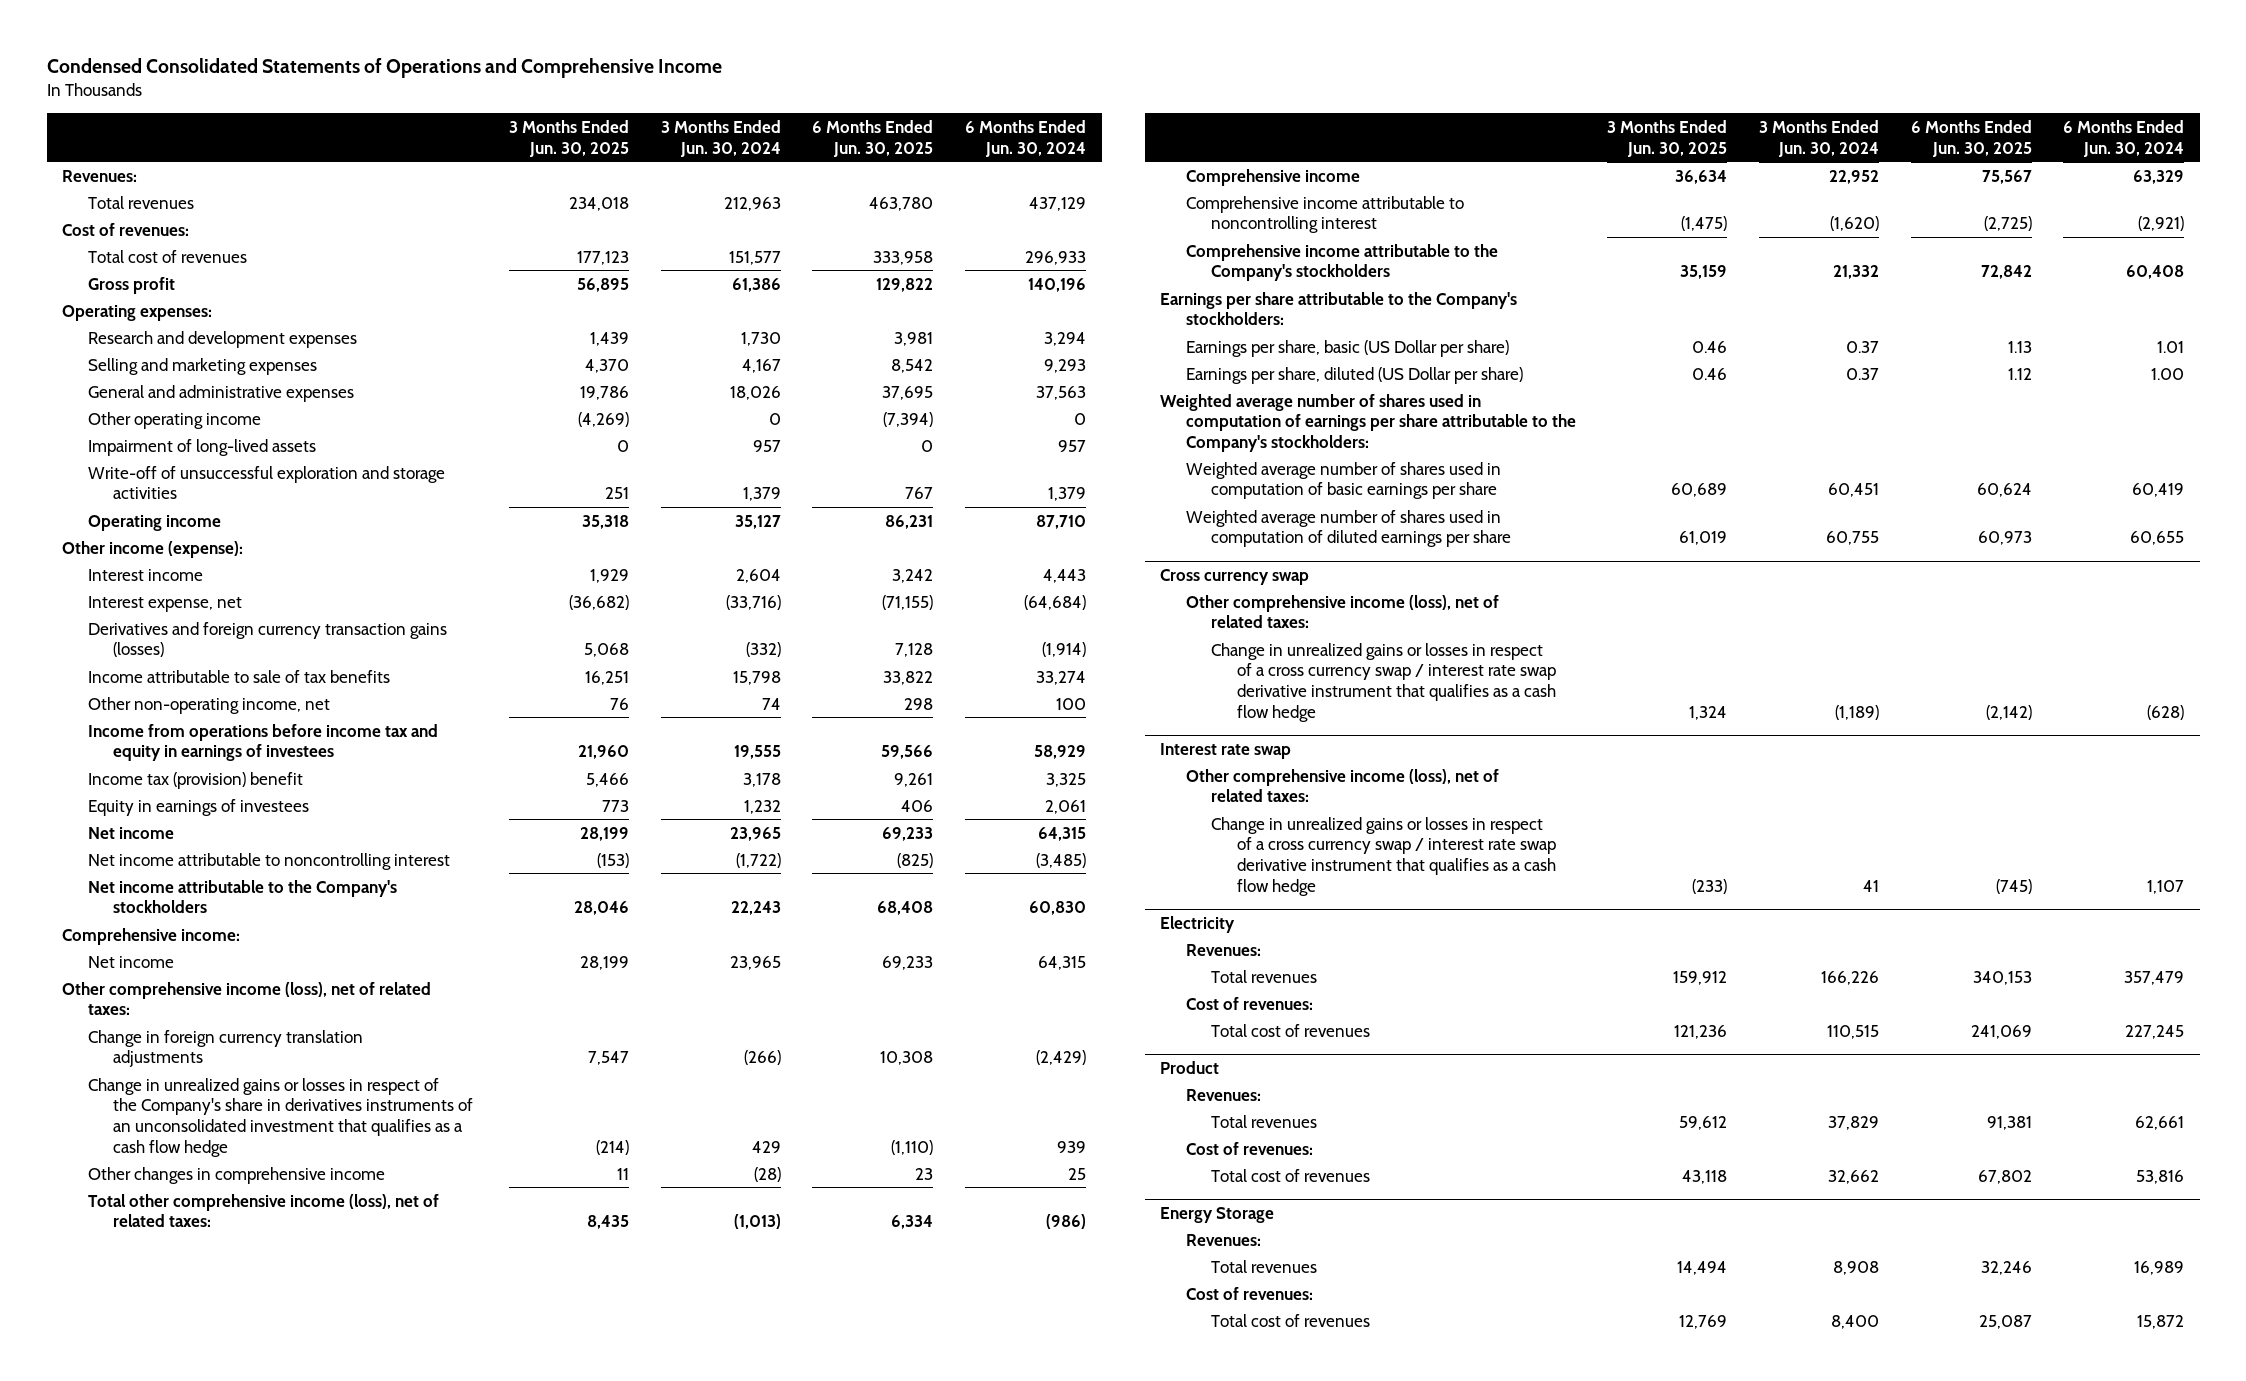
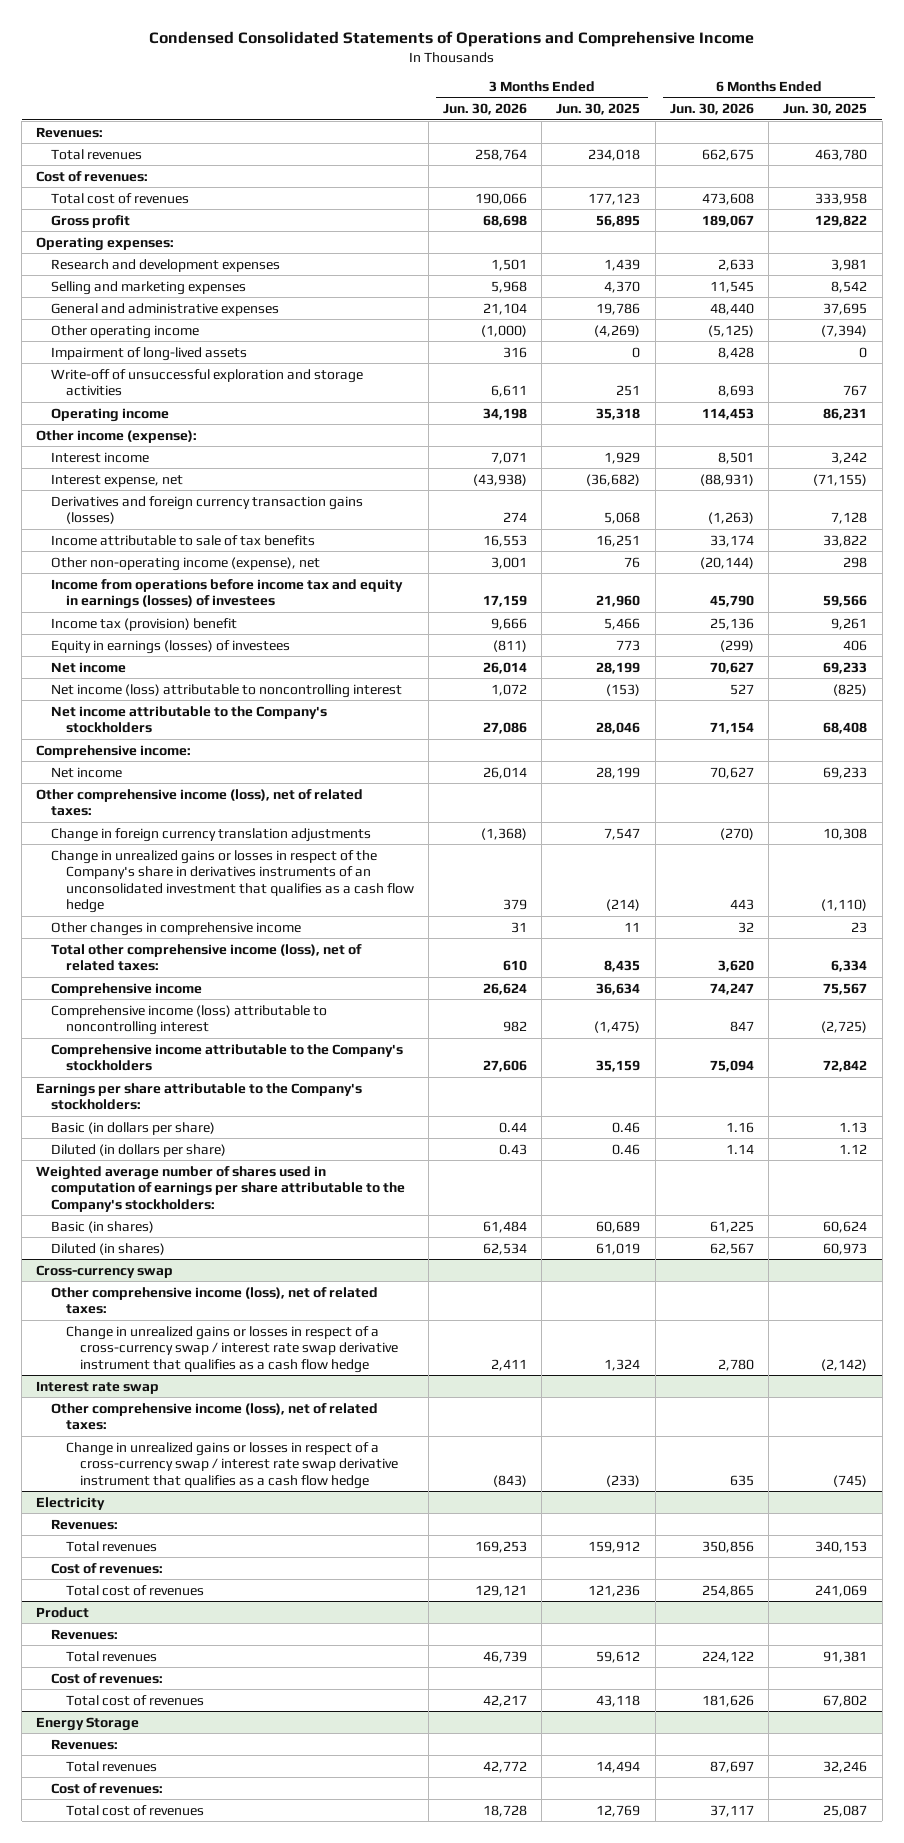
- | 3 Months Ended Jun. 30, 2025 | 3 Months Ended Jun. 30, 2024 | 6 Months Ended Jun. 30, 2025 | 6 Months Ended Jun. 30, 2024
+ | 3 Months Ended Jun. 30, 2026 | 3 Months Ended Jun. 30, 2025 | 6 Months Ended Jun. 30, 2026 | 6 Months Ended Jun. 30, 2025
- Other non-operating income, net | 76 | 74 | 298 | 100
- Income from operations before income tax and equity in earnings of investees | 21,960 | 19,555 | 59,566 | 58,929
+ Other non-operating income (expense), net | 3,001 | 76 | (20,144) | 298
+ Income from operations before income tax and equity in earnings (losses) of investees | 17,159 | 21,960 | 45,790 | 59,566
- Equity in earnings of investees | 773 | 1,232 | 406 | 2,061
+ Equity in earnings (losses) of investees | (811) | 773 | (299) | 406
- Net income attributable to noncontrolling interest | (153) | (1,722) | (825) | (3,485)
+ Net income (loss) attributable to noncontrolling interest | 1,072 | (153) | 527 | (825)
- Comprehensive income attributable to noncontrolling interest | (1,475) | (1,620) | (2,725) | (2,921)
+ Comprehensive income (loss) attributable to noncontrolling interest | 982 | (1,475) | 847 | (2,725)
- Earnings per share, basic (US Dollar per share) | 0.46 | 0.37 | 1.13 | 1.01
- Earnings per share, diluted (US Dollar per share) | 0.46 | 0.37 | 1.12 | 1.00
+ Basic (in dollars per share) | 0.44 | 0.46 | 1.16 | 1.13
+ Diluted (in dollars per share) | 0.43 | 0.46 | 1.14 | 1.12
- Weighted average number of shares used in computation of basic earnings per share | 60,689 | 60,451 | 60,624 | 60,419
- Weighted average number of shares used in computation of diluted earnings per share | 61,019 | 60,755 | 60,973 | 60,655
- Cross currency swap
+ Basic (in shares) | 61,484 | 60,689 | 61,225 | 60,624
+ Diluted (in shares) | 62,534 | 61,019 | 62,567 | 60,973
+ Cross-currency swap
- Change in unrealized gains or losses in respect of a cross currency swap / interest rate swap derivative instrument that qualifies as a cash flow hedge | 1,324 | (1,189) | (2,142) | (628)
+ Change in unrealized gains or losses in respect of a cross-currency swap / interest rate swap derivative instrument that qualifies as a cash flow hedge | 2,411 | 1,324 | 2,780 | (2,142)
@ Interest rate swap
- Change in unrealized gains or losses in respect of a cross currency swap / interest rate swap derivative instrument that qualifies as a cash flow hedge | (233) | 41 | (745) | 1,107
+ Change in unrealized gains or losses in respect of a cross-currency swap / interest rate swap derivative instrument that qualifies as a cash flow hedge | (843) | (233) | 635 | (745)

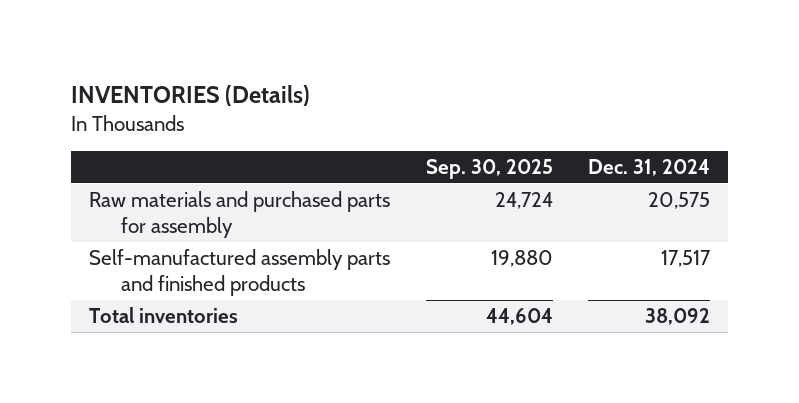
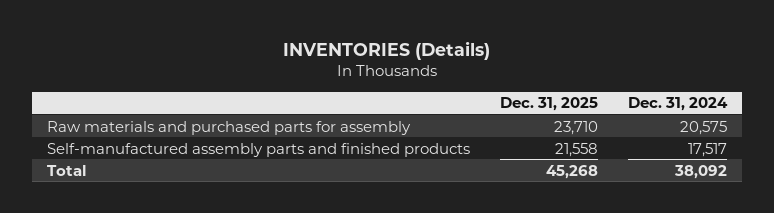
- | Sep. 30, 2025 | Dec. 31, 2024
+ | Dec. 31, 2025 | Dec. 31, 2024
- Total inventories | 44,604 | 38,092
+ Total | 45,268 | 38,092

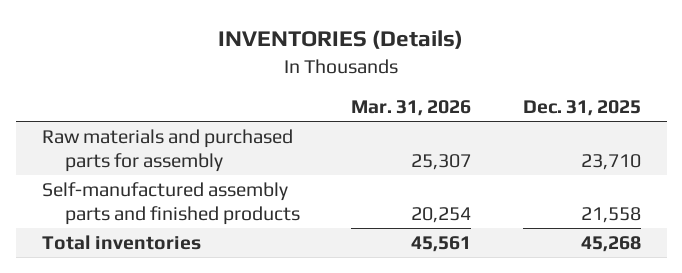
- | Dec. 31, 2025 | Dec. 31, 2024
+ | Mar. 31, 2026 | Dec. 31, 2025
- Total | 45,268 | 38,092
+ Total inventories | 45,561 | 45,268

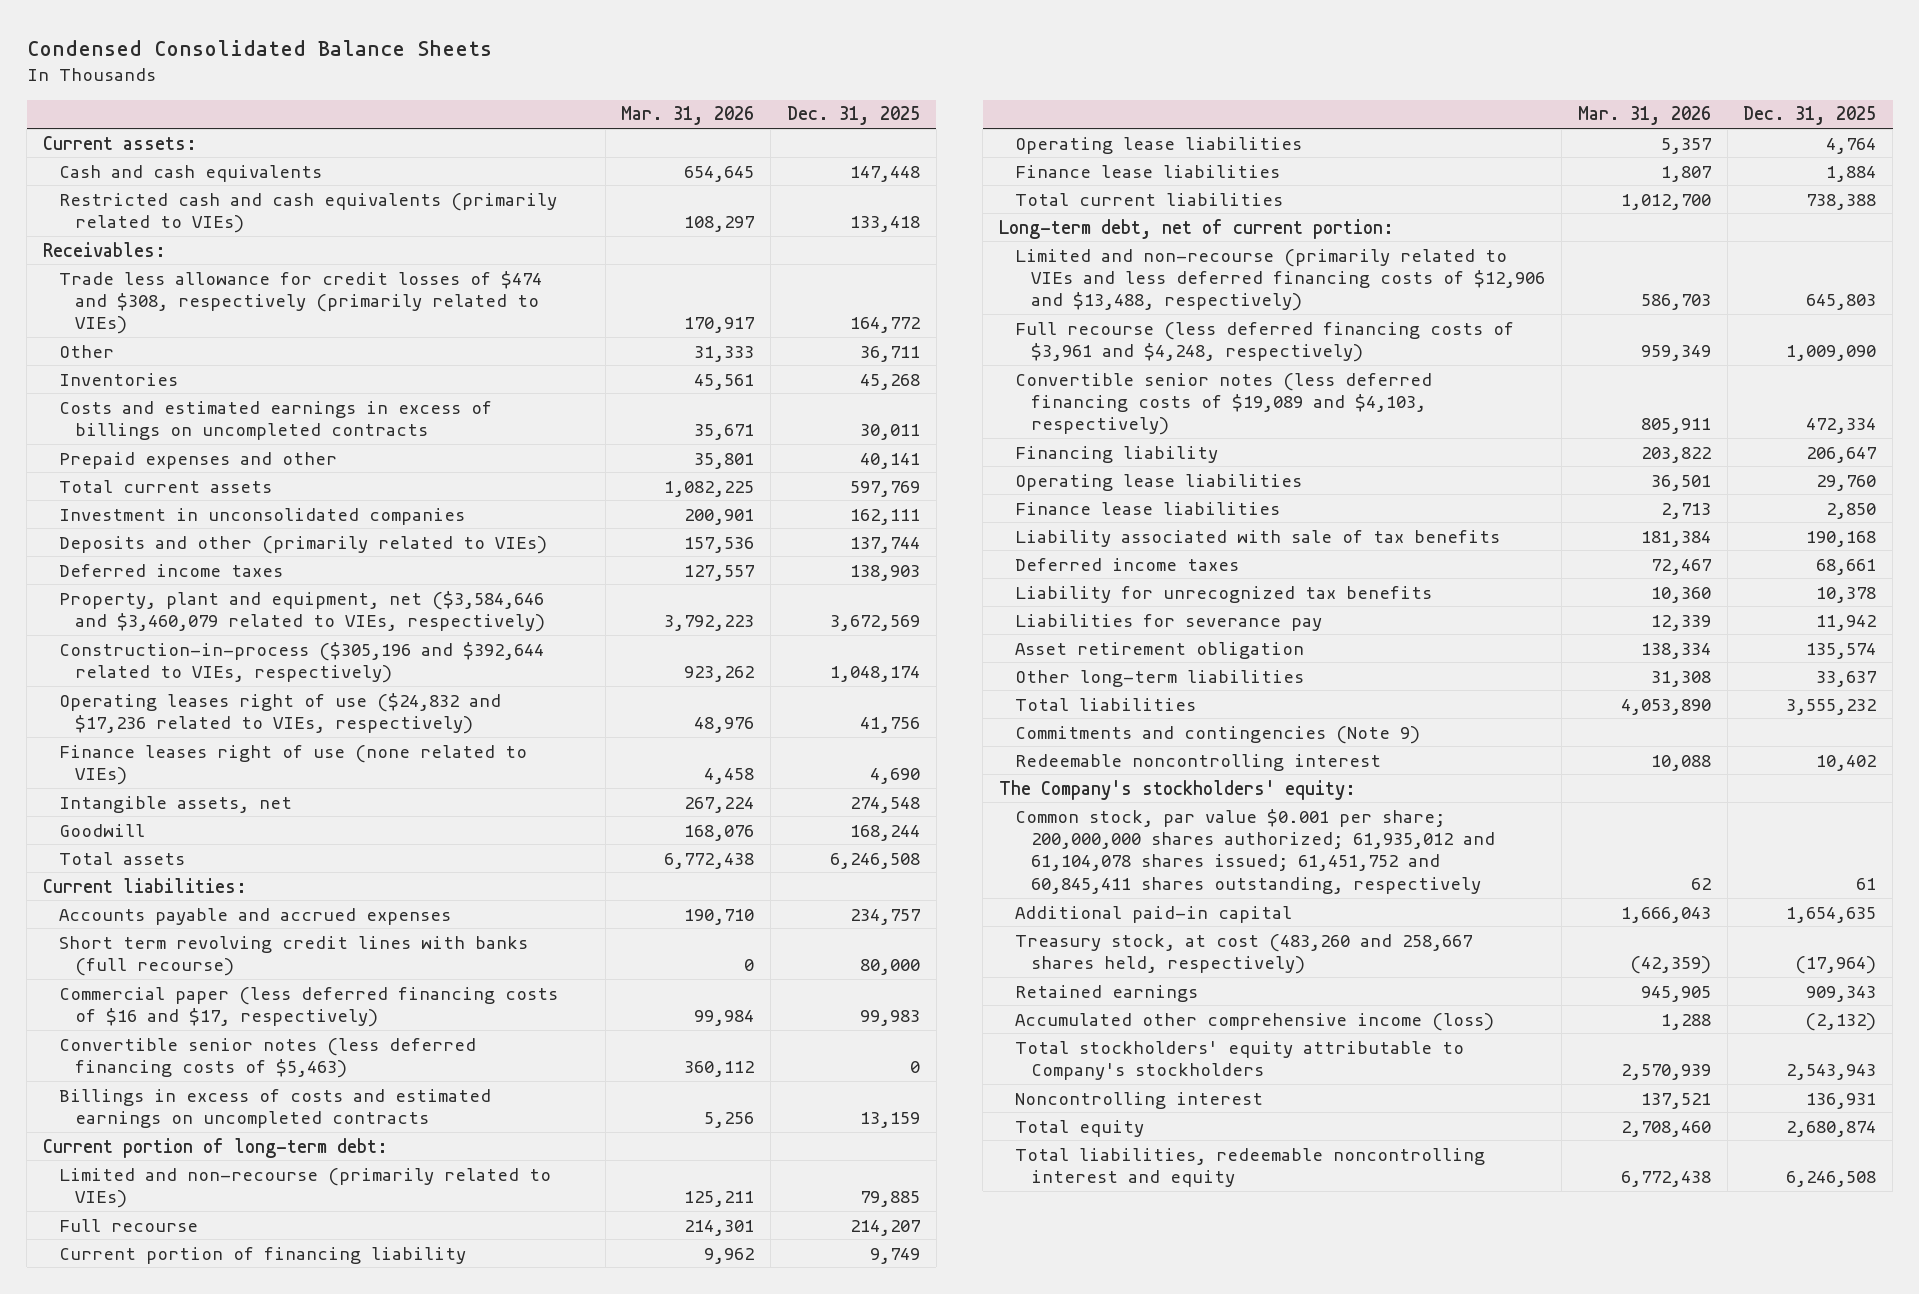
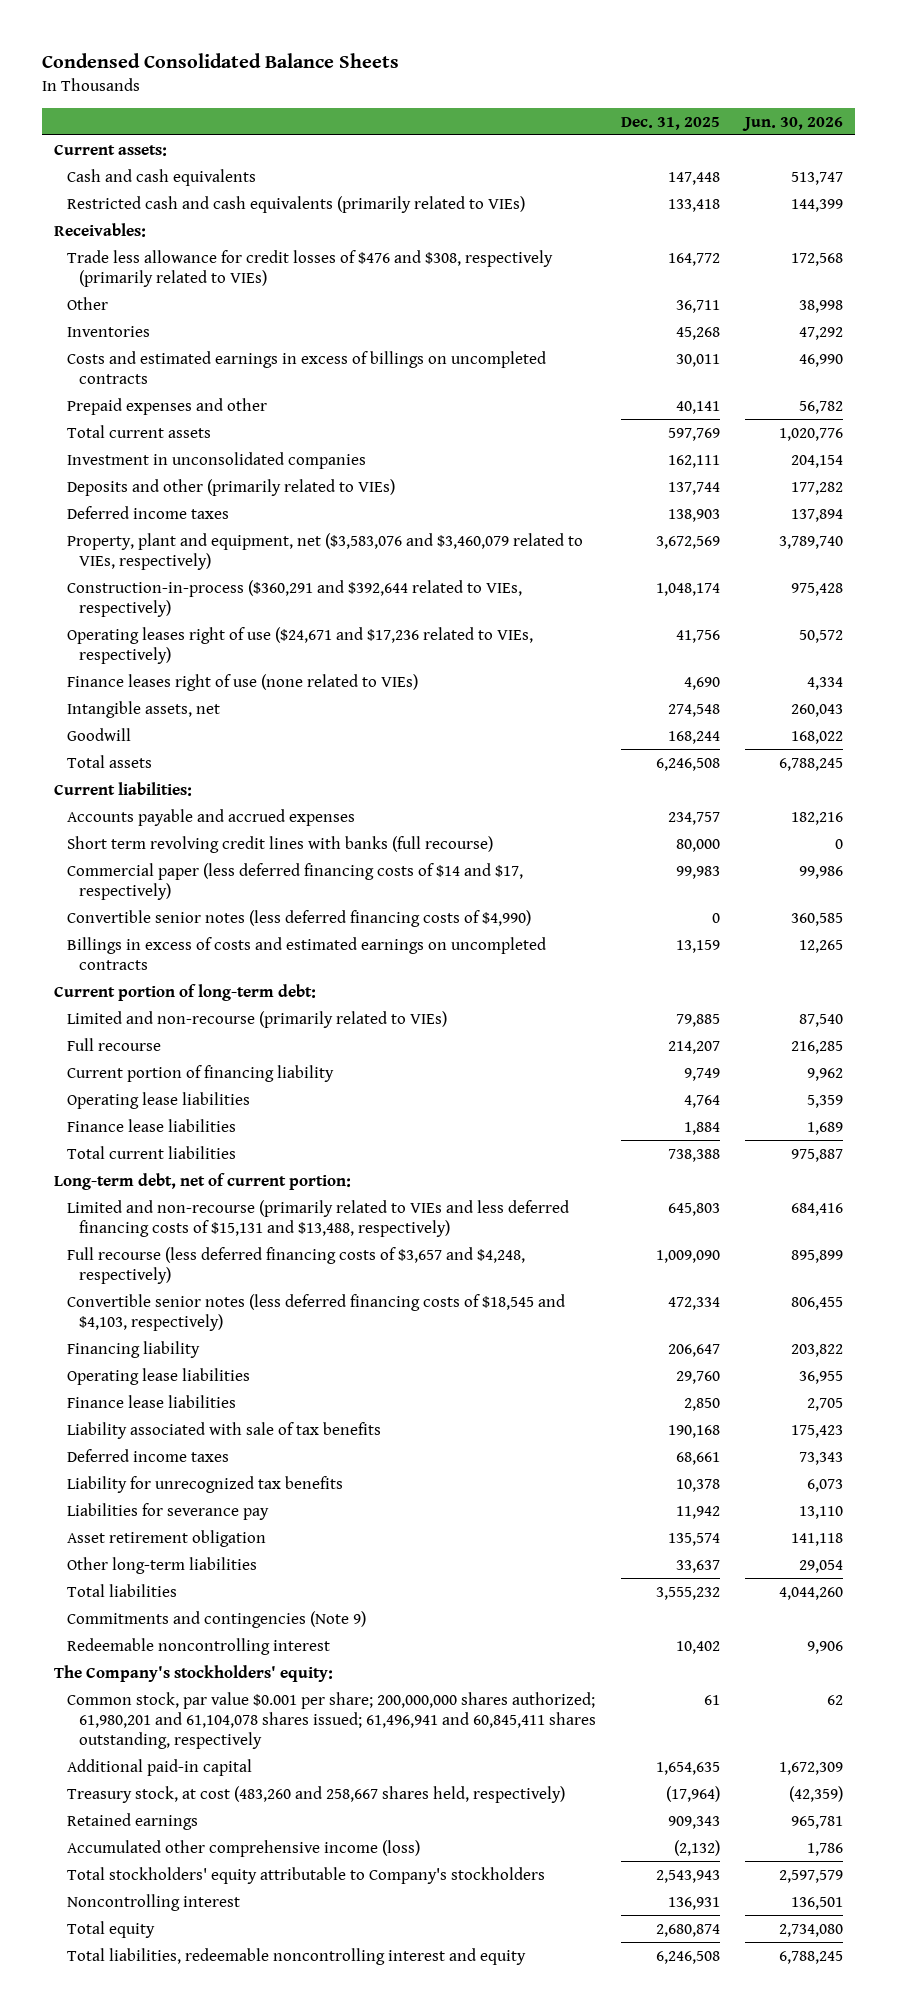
- | Mar. 31, 2026 | Dec. 31, 2025
+ | Dec. 31, 2025 | Jun. 30, 2026
- Trade less allowance for credit losses of $474 and $308, respectively (primarily related to VIEs) | 170,917 | 164,772
+ Trade less allowance for credit losses of $476 and $308, respectively (primarily related to VIEs) | 164,772 | 172,568
- Property, plant and equipment, net ($3,584,646 and $3,460,079 related to VIEs, respectively) | 3,792,223 | 3,672,569
- Construction-in-process ($305,196 and $392,644 related to VIEs, respectively) | 923,262 | 1,048,174
- Operating leases right of use ($24,832 and $17,236 related to VIEs, respectively) | 48,976 | 41,756
+ Property, plant and equipment, net ($3,583,076 and $3,460,079 related to VIEs, respectively) | 3,672,569 | 3,789,740
+ Construction-in-process ($360,291 and $392,644 related to VIEs, respectively) | 1,048,174 | 975,428
+ Operating leases right of use ($24,671 and $17,236 related to VIEs, respectively) | 41,756 | 50,572
- Commercial paper (less deferred financing costs of $16 and $17, respectively) | 99,984 | 99,983
- Convertible senior notes (less deferred financing costs of $5,463) | 360,112 | 0
+ Commercial paper (less deferred financing costs of $14 and $17, respectively) | 99,983 | 99,986
+ Convertible senior notes (less deferred financing costs of $4,990) | 0 | 360,585
- Limited and non-recourse (primarily related to VIEs and less deferred financing costs of $12,906 and $13,488, respectively) | 586,703 | 645,803
- Full recourse (less deferred financing costs of $3,961 and $4,248, respectively) | 959,349 | 1,009,090
- Convertible senior notes (less deferred financing costs of $19,089 and $4,103, respectively) | 805,911 | 472,334
+ Limited and non-recourse (primarily related to VIEs and less deferred financing costs of $15,131 and $13,488, respectively) | 645,803 | 684,416
+ Full recourse (less deferred financing costs of $3,657 and $4,248, respectively) | 1,009,090 | 895,899
+ Convertible senior notes (less deferred financing costs of $18,545 and $4,103, respectively) | 472,334 | 806,455
- Common stock, par value $0.001 per share; 200,000,000 shares authorized; 61,935,012 and 61,104,078 shares issued; 61,451,752 and 60,845,411 shares outstanding, respectively | 62 | 61
+ Common stock, par value $0.001 per share; 200,000,000 shares authorized; 61,980,201 and 61,104,078 shares issued; 61,496,941 and 60,845,411 shares outstanding, respectively | 61 | 62

